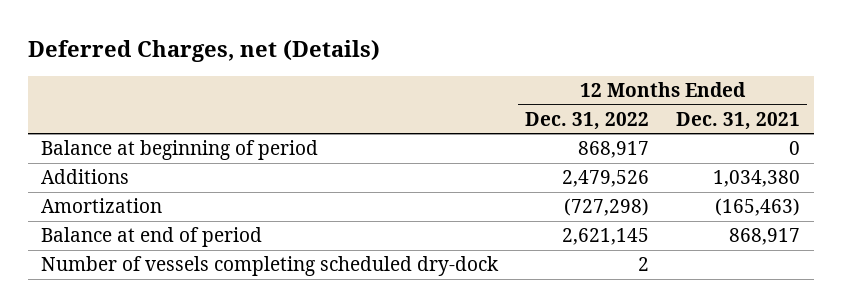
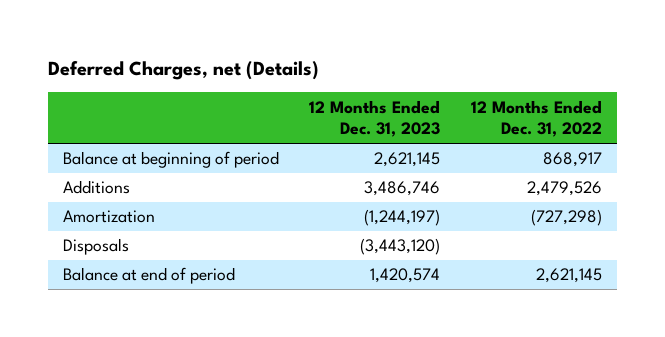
- | 12 Months Ended Dec. 31, 2022 | 12 Months Ended Dec. 31, 2021
+ | 12 Months Ended Dec. 31, 2023 | 12 Months Ended Dec. 31, 2022
+ Disposals | (3,443,120) |
- Number of vessels completing scheduled dry-dock | 2 |

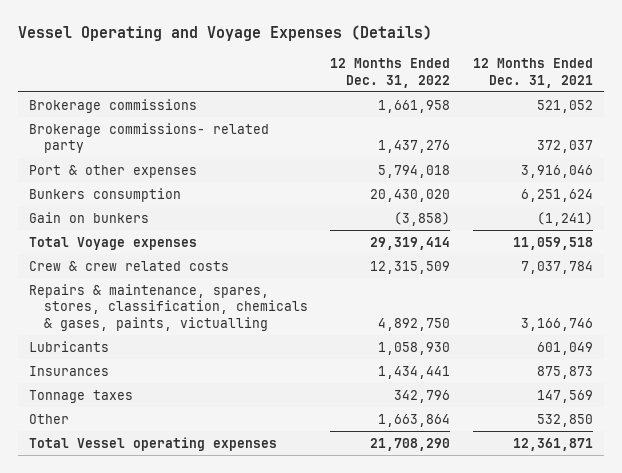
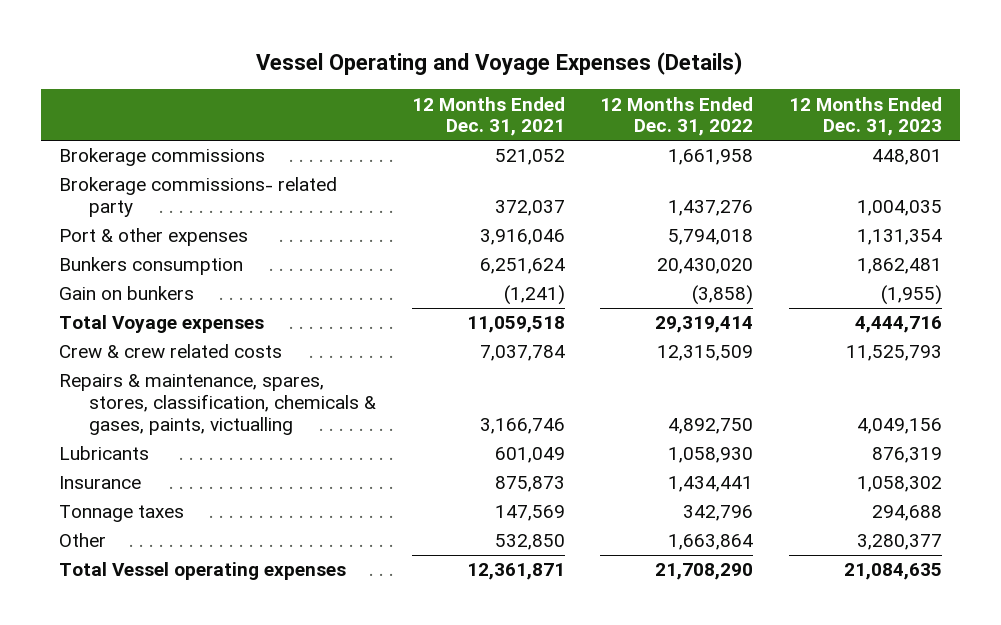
- | 12 Months Ended Dec. 31, 2022 | 12 Months Ended Dec. 31, 2021
+ | 12 Months Ended Dec. 31, 2021 | 12 Months Ended Dec. 31, 2022 | 12 Months Ended Dec. 31, 2023
- Insurances | 1,434,441 | 875,873
+ Insurance | 875,873 | 1,434,441 | 1,058,302

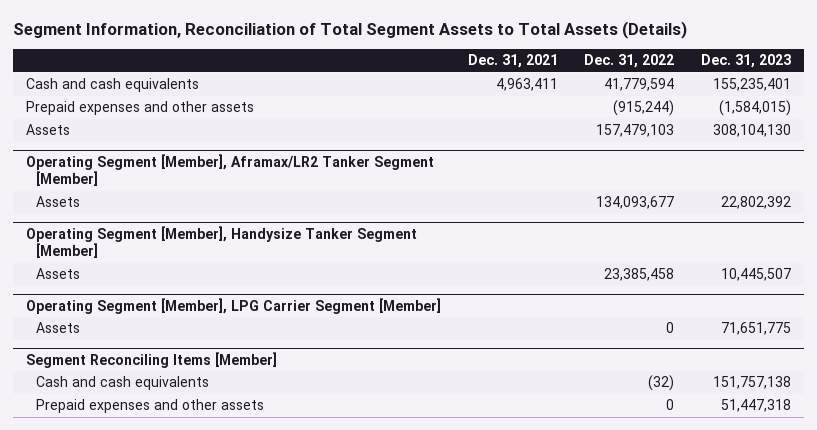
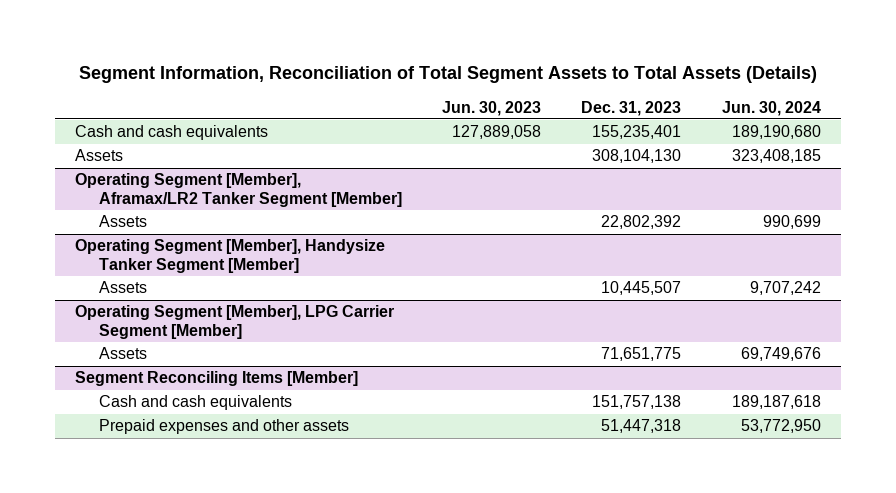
- | Dec. 31, 2021 | Dec. 31, 2022 | Dec. 31, 2023
+ | Jun. 30, 2023 | Dec. 31, 2023 | Jun. 30, 2024
- Prepaid expenses and other assets | | (915,244) | (1,584,015)

